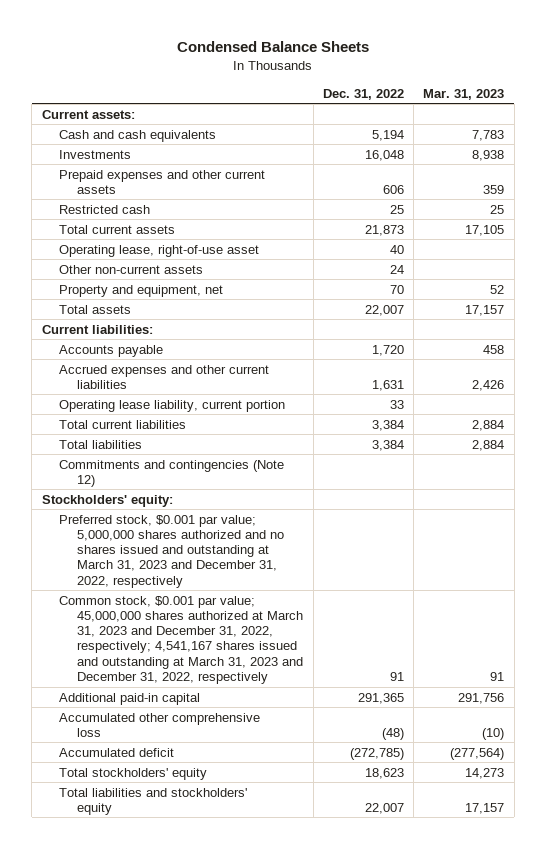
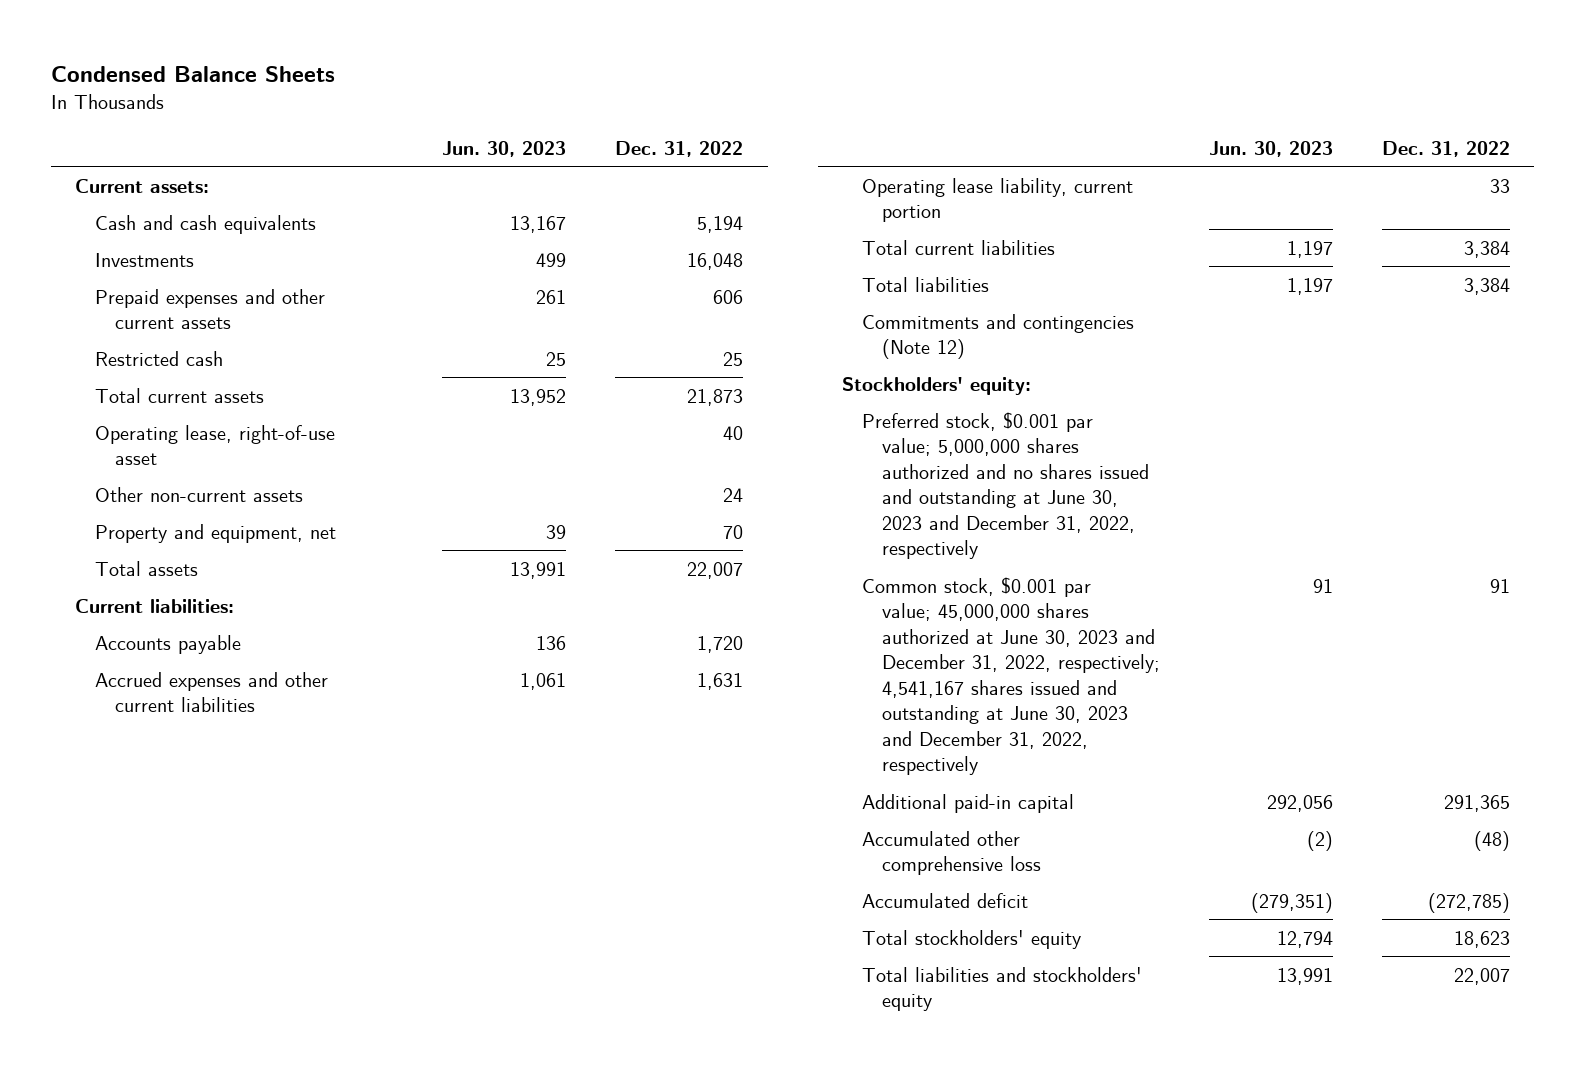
- | Dec. 31, 2022 | Mar. 31, 2023
+ | Jun. 30, 2023 | Dec. 31, 2022
- Preferred stock, $0.001 par value; 5,000,000 shares authorized and no shares issued and outstanding at March 31, 2023 and December 31, 2022, respectively
- Common stock, $0.001 par value; 45,000,000 shares authorized at March 31, 2023 and December 31, 2022, respectively; 4,541,167 shares issued and outstanding at March 31, 2023 and December 31, 2022, respectively | 91 | 91
+ Preferred stock, $0.001 par value; 5,000,000 shares authorized and no shares issued and outstanding at June 30, 2023 and December 31, 2022, respectively
+ Common stock, $0.001 par value; 45,000,000 shares authorized at June 30, 2023 and December 31, 2022, respectively; 4,541,167 shares issued and outstanding at June 30, 2023 and December 31, 2022, respectively | 91 | 91

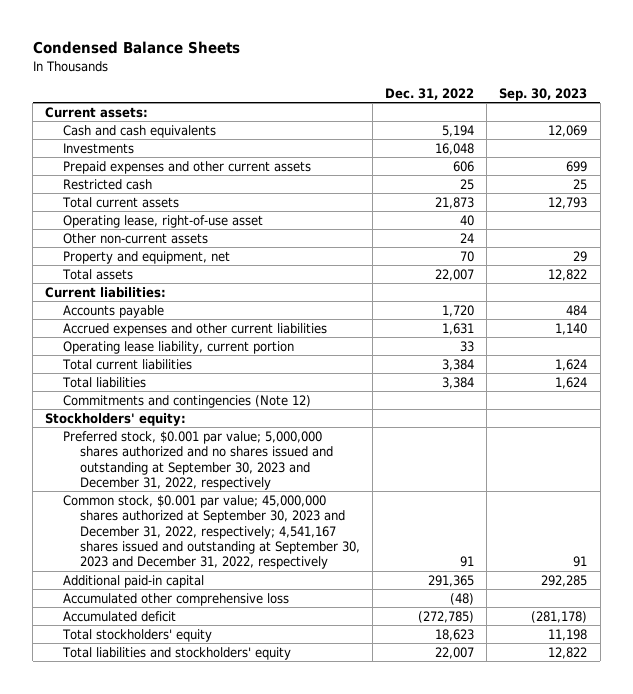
- | Jun. 30, 2023 | Dec. 31, 2022
+ | Dec. 31, 2022 | Sep. 30, 2023
- Preferred stock, $0.001 par value; 5,000,000 shares authorized and no shares issued and outstanding at June 30, 2023 and December 31, 2022, respectively
- Common stock, $0.001 par value; 45,000,000 shares authorized at June 30, 2023 and December 31, 2022, respectively; 4,541,167 shares issued and outstanding at June 30, 2023 and December 31, 2022, respectively | 91 | 91
+ Preferred stock, $0.001 par value; 5,000,000 shares authorized and no shares issued and outstanding at September 30, 2023 and December 31, 2022, respectively
+ Common stock, $0.001 par value; 45,000,000 shares authorized at September 30, 2023 and December 31, 2022, respectively; 4,541,167 shares issued and outstanding at September 30, 2023 and December 31, 2022, respectively | 91 | 91

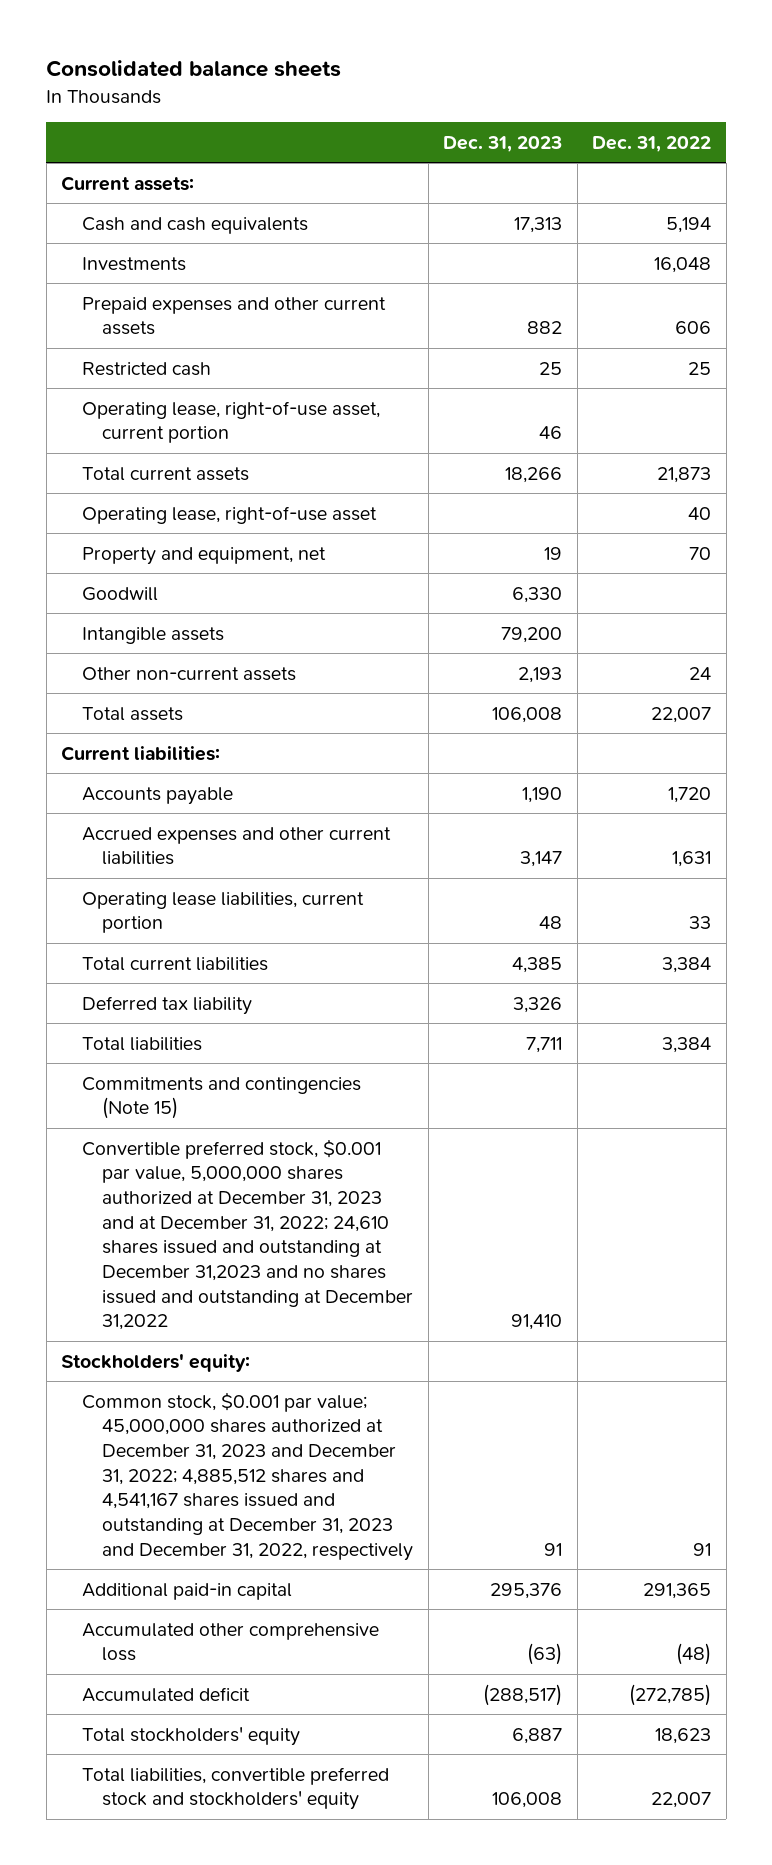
- Condensed Balance Sheets
+ Consolidated balance sheets
- | Dec. 31, 2022 | Sep. 30, 2023
+ | Dec. 31, 2023 | Dec. 31, 2022
+ Operating lease, right-of-use asset, current portion | 46 |
+ Goodwill | 6,330 |
+ Intangible assets | 79,200 |
moved down: Other non-current assets | 2,193 | 24
- Operating lease liability, current portion | 33 |
+ Operating lease liabilities, current portion | 48 | 33
+ Deferred tax liability | 3,326 |
- Commitments and contingencies (Note 12)
+ Commitments and contingencies (Note 15)
+ Convertible preferred stock, $0.001 par value, 5,000,000 shares authorized at December 31, 2023 and at December 31, 2022; 24,610 shares issued and outstanding at December 31,2023 and no shares issued and outstanding at December 31,2022 | 91,410 |
- Preferred stock, $0.001 par value; 5,000,000 shares authorized and no shares issued and outstanding at September 30, 2023 and December 31, 2022, respectively
- Common stock, $0.001 par value; 45,000,000 shares authorized at September 30, 2023 and December 31, 2022, respectively; 4,541,167 shares issued and outstanding at September 30, 2023 and December 31, 2022, respectively | 91 | 91
+ Common stock, $0.001 par value; 45,000,000 shares authorized at December 31, 2023 and December 31, 2022; 4,885,512 shares and 4,541,167 shares issued and outstanding at December 31, 2023 and December 31, 2022, respectively | 91 | 91
- Total liabilities and stockholders' equity | 22,007 | 12,822
+ Total liabilities, convertible preferred stock and stockholders' equity | 106,008 | 22,007

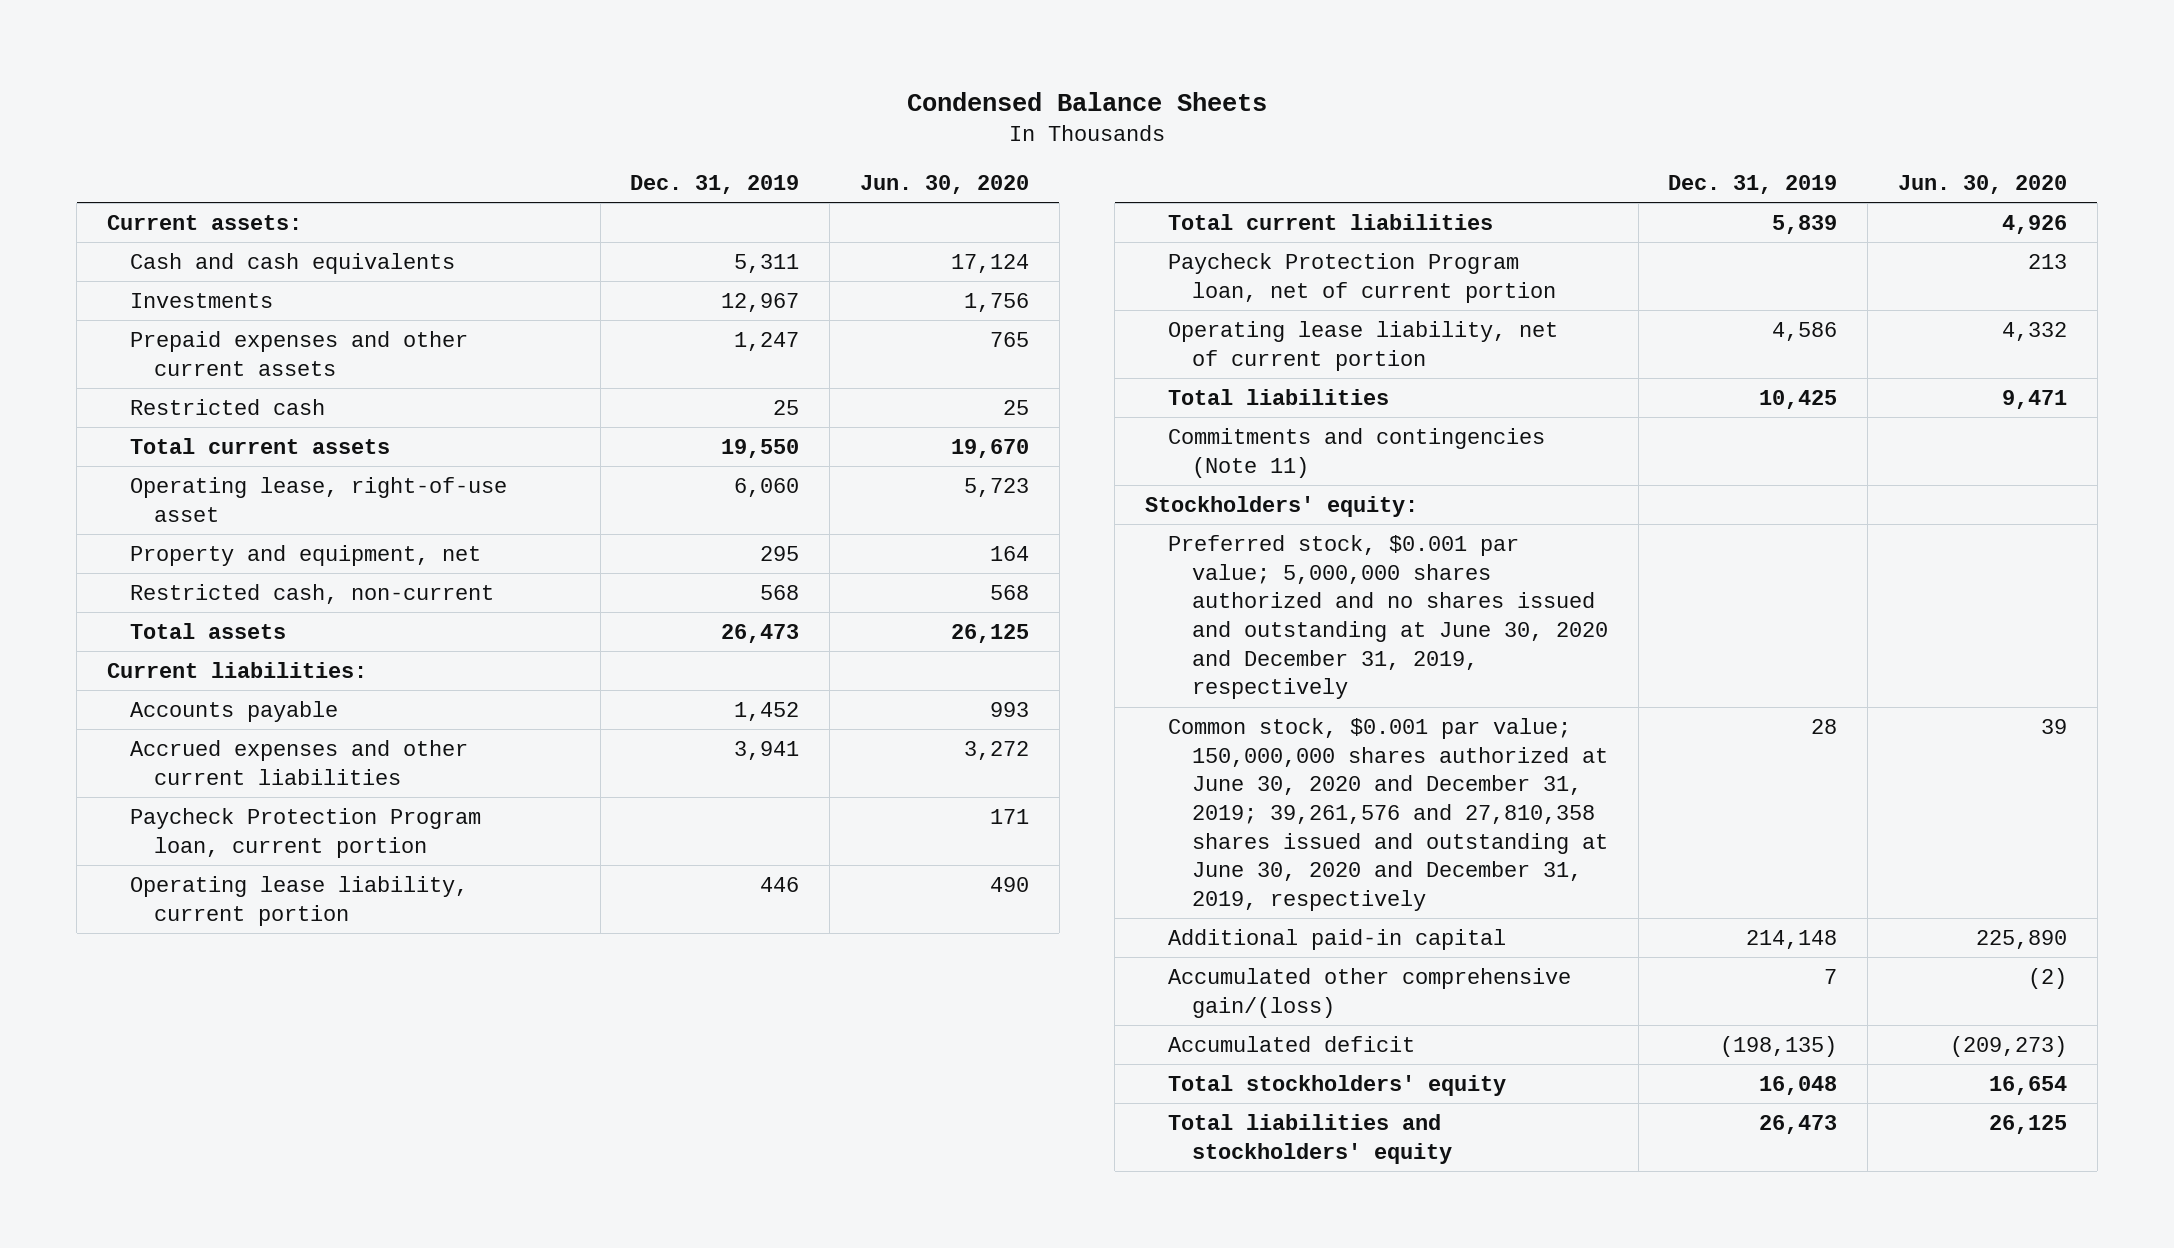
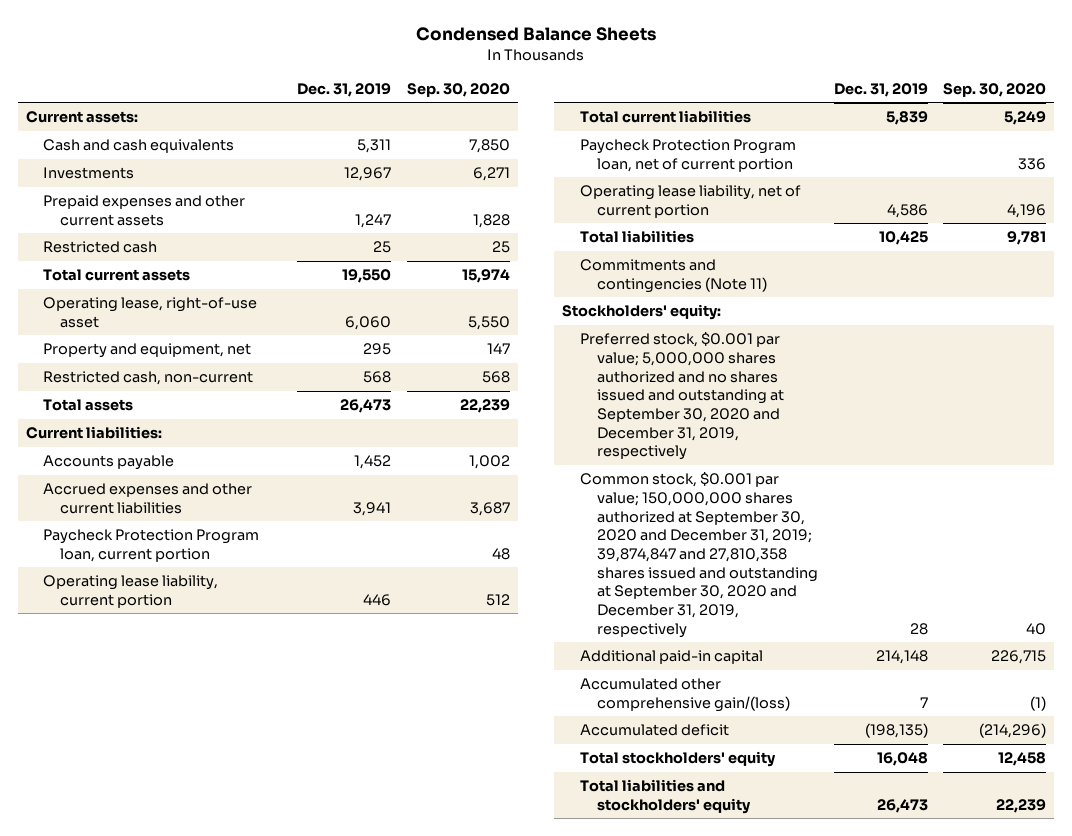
- | Dec. 31, 2019 | Jun. 30, 2020
+ | Dec. 31, 2019 | Sep. 30, 2020
- Preferred stock, $0.001 par value; 5,000,000 shares authorized and no shares issued and outstanding at June 30, 2020 and December 31, 2019, respectively
- Common stock, $0.001 par value; 150,000,000 shares authorized at June 30, 2020 and December 31, 2019; 39,261,576 and 27,810,358 shares issued and outstanding at June 30, 2020 and December 31, 2019, respectively | 28 | 39
+ Preferred stock, $0.001 par value; 5,000,000 shares authorized and no shares issued and outstanding at September 30, 2020 and December 31, 2019, respectively
+ Common stock, $0.001 par value; 150,000,000 shares authorized at September 30, 2020 and December 31, 2019; 39,874,847 and 27,810,358 shares issued and outstanding at September 30, 2020 and December 31, 2019, respectively | 28 | 40

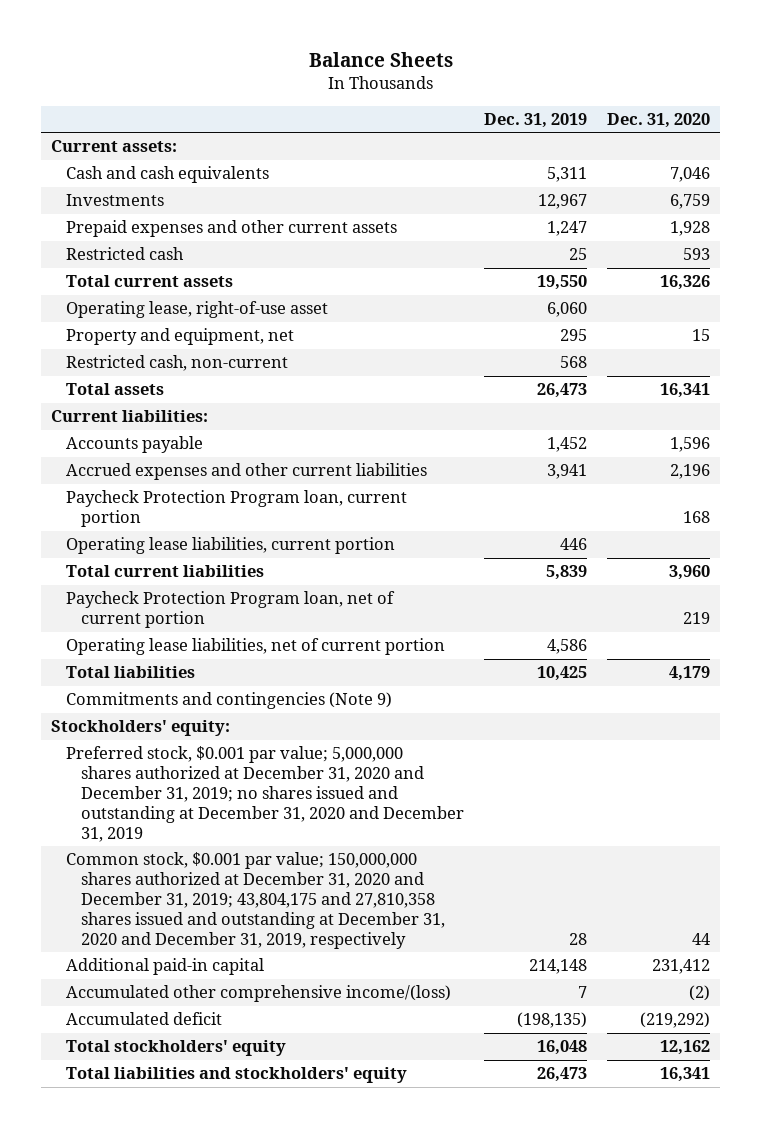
- Condensed Balance Sheets
+ Balance Sheets
- | Dec. 31, 2019 | Sep. 30, 2020
+ | Dec. 31, 2019 | Dec. 31, 2020
- Operating lease liability, current portion | 446 | 512
+ Operating lease liabilities, current portion | 446 |
- Operating lease liability, net of current portion | 4,586 | 4,196
+ Operating lease liabilities, net of current portion | 4,586 |
- Commitments and contingencies (Note 11)
+ Commitments and contingencies (Note 9)
- Preferred stock, $0.001 par value; 5,000,000 shares authorized and no shares issued and outstanding at September 30, 2020 and December 31, 2019, respectively
- Common stock, $0.001 par value; 150,000,000 shares authorized at September 30, 2020 and December 31, 2019; 39,874,847 and 27,810,358 shares issued and outstanding at September 30, 2020 and December 31, 2019, respectively | 28 | 40
+ Preferred stock, $0.001 par value; 5,000,000 shares authorized at December 31, 2020 and December 31, 2019; no shares issued and outstanding at December 31, 2020 and December 31, 2019
+ Common stock, $0.001 par value; 150,000,000 shares authorized at December 31, 2020 and December 31, 2019; 43,804,175 and 27,810,358 shares issued and outstanding at December 31, 2020 and December 31, 2019, respectively | 28 | 44
- Accumulated other comprehensive gain/(loss) | 7 | (1)
+ Accumulated other comprehensive income/(loss) | 7 | (2)

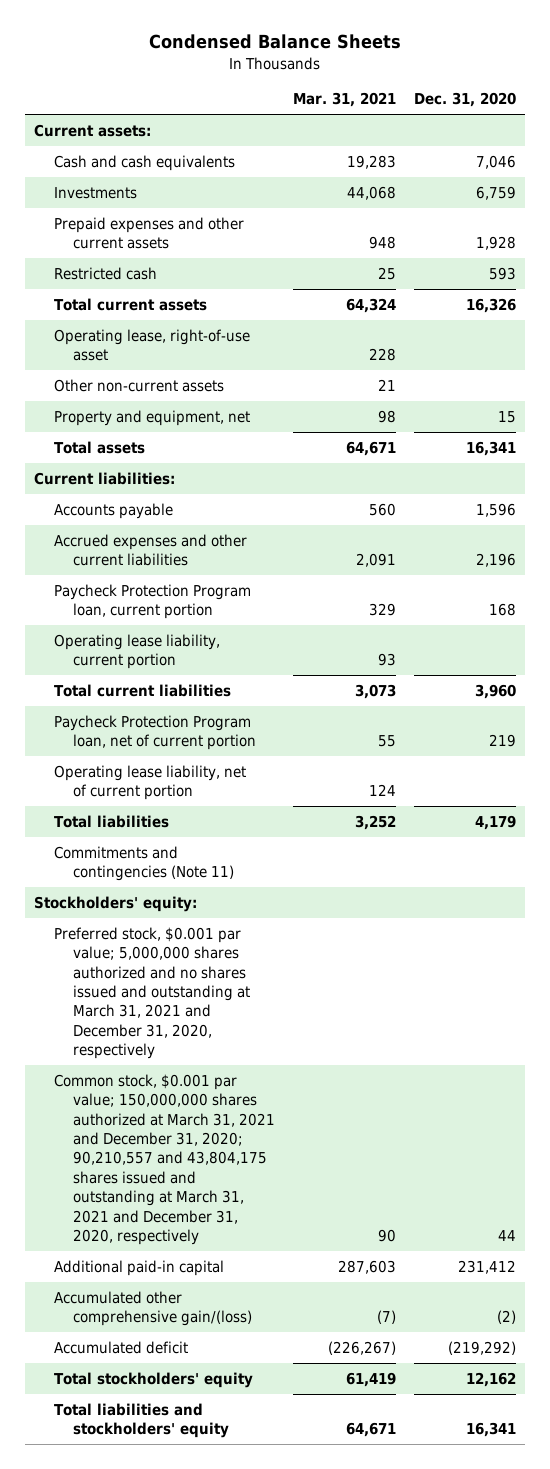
- Balance Sheets
+ Condensed Balance Sheets
- | Dec. 31, 2019 | Dec. 31, 2020
+ | Mar. 31, 2021 | Dec. 31, 2020
+ Other non-current assets | 21 |
- Restricted cash, non-current | 568 |
- Operating lease liabilities, current portion | 446 |
+ Operating lease liability, current portion | 93 |
- Operating lease liabilities, net of current portion | 4,586 |
+ Operating lease liability, net of current portion | 124 |
- Commitments and contingencies (Note 9)
+ Commitments and contingencies (Note 11)
- Preferred stock, $0.001 par value; 5,000,000 shares authorized at December 31, 2020 and December 31, 2019; no shares issued and outstanding at December 31, 2020 and December 31, 2019
- Common stock, $0.001 par value; 150,000,000 shares authorized at December 31, 2020 and December 31, 2019; 43,804,175 and 27,810,358 shares issued and outstanding at December 31, 2020 and December 31, 2019, respectively | 28 | 44
+ Preferred stock, $0.001 par value; 5,000,000 shares authorized and no shares issued and outstanding at March 31, 2021 and December 31, 2020, respectively
+ Common stock, $0.001 par value; 150,000,000 shares authorized at March 31, 2021 and December 31, 2020; 90,210,557 and 43,804,175 shares issued and outstanding at March 31, 2021 and December 31, 2020, respectively | 90 | 44
- Accumulated other comprehensive income/(loss) | 7 | (2)
+ Accumulated other comprehensive gain/(loss) | (7) | (2)

